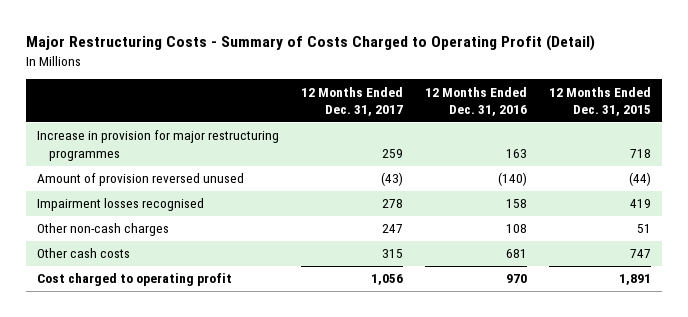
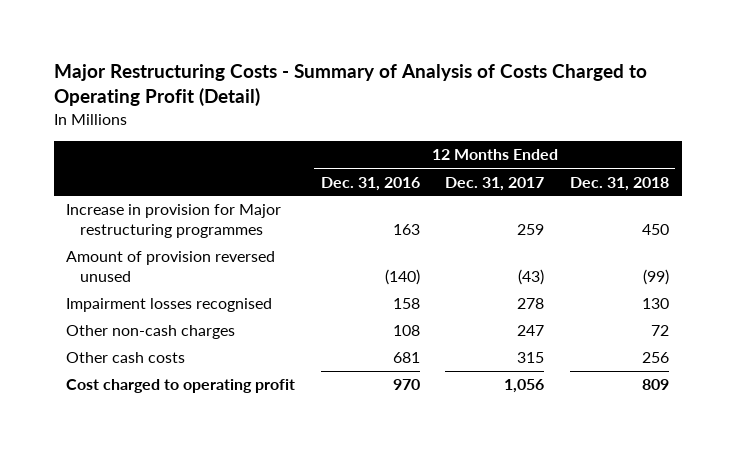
- Major Restructuring Costs - Summary of Costs Charged to Operating Profit (Detail)
+ Major Restructuring Costs - Summary of Analysis of Costs Charged to Operating Profit (Detail)
- | 12 Months Ended Dec. 31, 2017 | 12 Months Ended Dec. 31, 2016 | 12 Months Ended Dec. 31, 2015
+ | 12 Months Ended Dec. 31, 2016 | 12 Months Ended Dec. 31, 2017 | 12 Months Ended Dec. 31, 2018
- Increase in provision for major restructuring programmes | 259 | 163 | 718
+ Increase in provision for Major restructuring programmes | 163 | 259 | 450

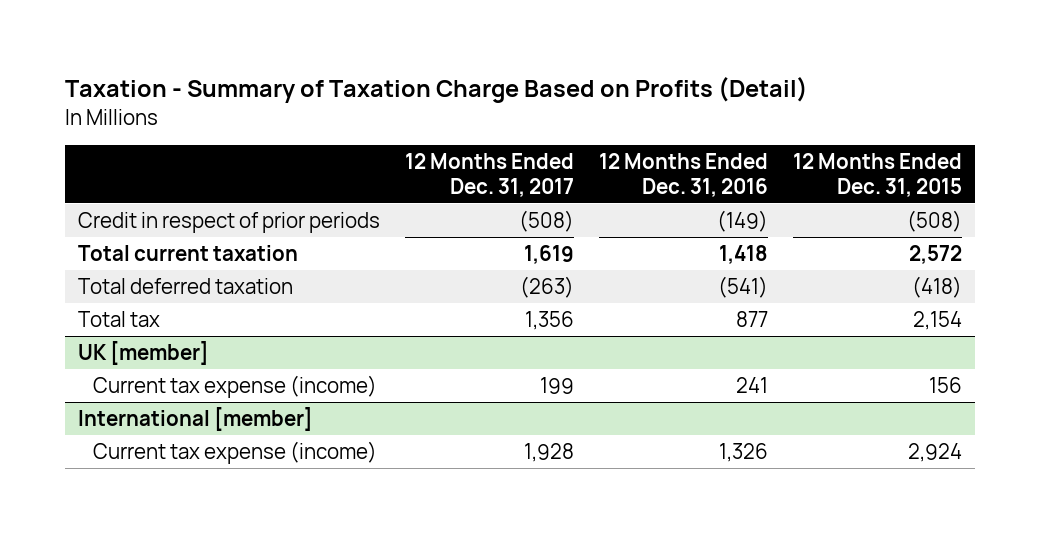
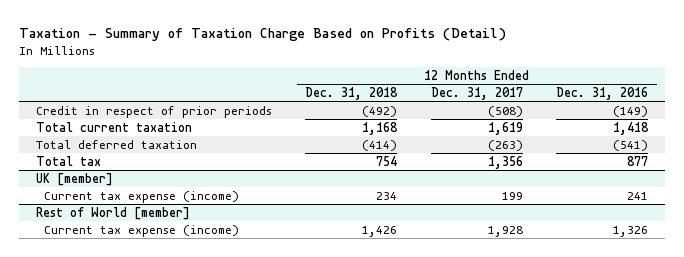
- | 12 Months Ended Dec. 31, 2017 | 12 Months Ended Dec. 31, 2016 | 12 Months Ended Dec. 31, 2015
+ | 12 Months Ended Dec. 31, 2018 | 12 Months Ended Dec. 31, 2017 | 12 Months Ended Dec. 31, 2016
- International [member]
+ Rest of World [member]

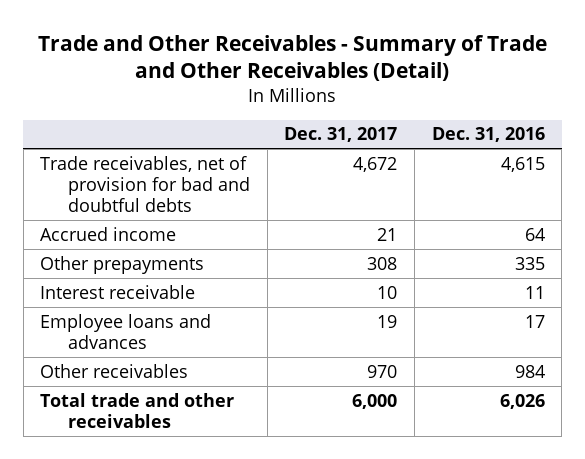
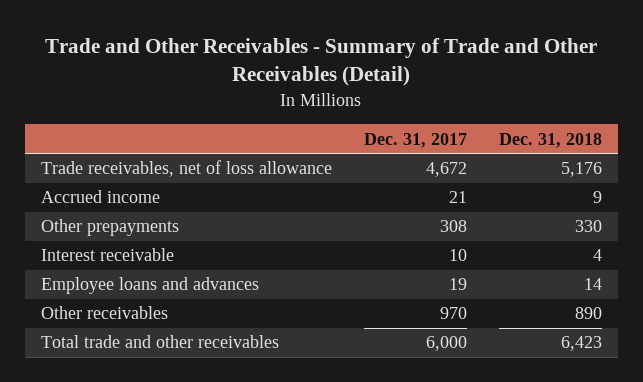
- | Dec. 31, 2017 | Dec. 31, 2016
+ | Dec. 31, 2017 | Dec. 31, 2018
- Trade receivables, net of provision for bad and doubtful debts | 4,672 | 4,615
+ Trade receivables, net of loss allowance | 4,672 | 5,176

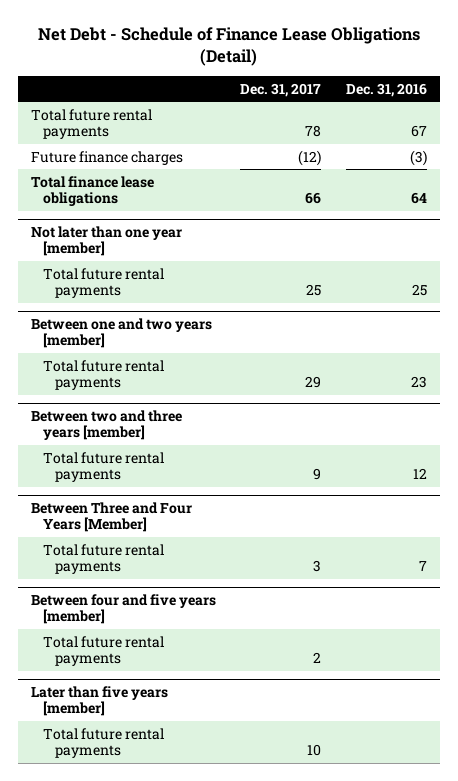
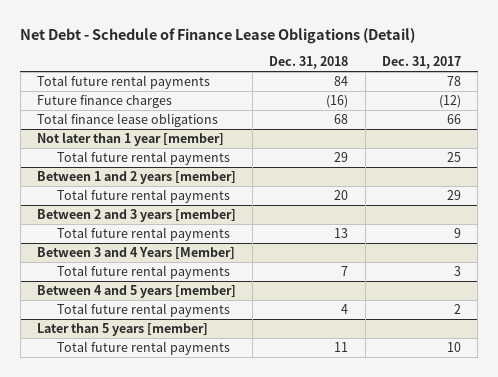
- | Dec. 31, 2017 | Dec. 31, 2016
+ | Dec. 31, 2018 | Dec. 31, 2017
- Not later than one year [member]
+ Not later than 1 year [member]
- Between one and two years [member]
+ Between 1 and 2 years [member]
- Between two and three years [member]
+ Between 2 and 3 years [member]
- Between Three and Four Years [Member]
+ Between 3 and 4 Years [Member]
- Between four and five years [member]
+ Between 4 and 5 years [member]
- Later than five years [member]
+ Later than 5 years [member]

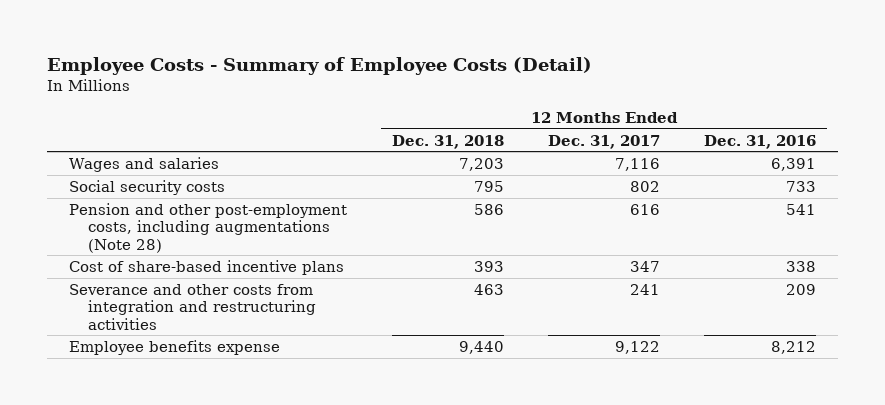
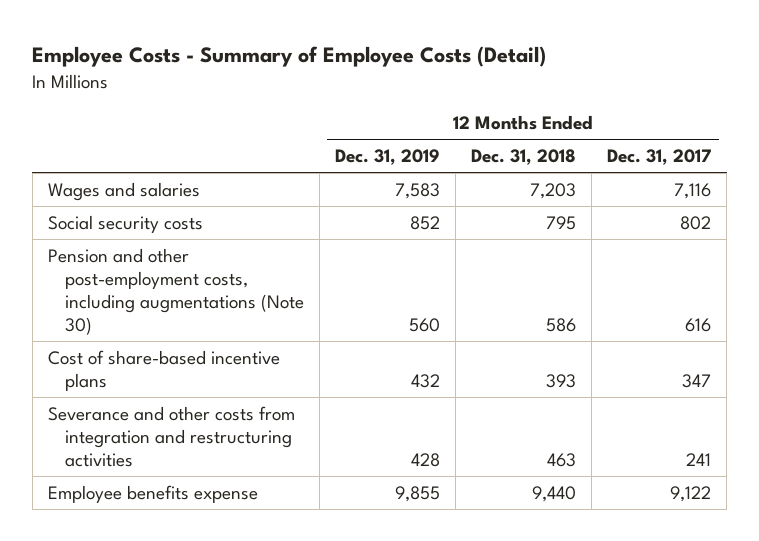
- | 12 Months Ended Dec. 31, 2018 | 12 Months Ended Dec. 31, 2017 | 12 Months Ended Dec. 31, 2016
+ | 12 Months Ended Dec. 31, 2019 | 12 Months Ended Dec. 31, 2018 | 12 Months Ended Dec. 31, 2017
- Pension and other post-employment costs, including augmentations (Note 28) | 586 | 616 | 541
+ Pension and other post-employment costs, including augmentations (Note 30) | 560 | 586 | 616

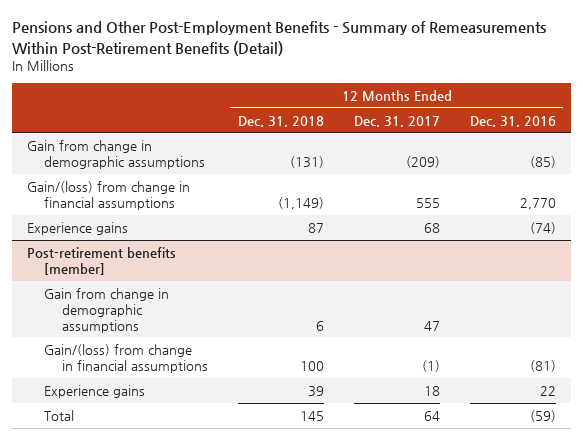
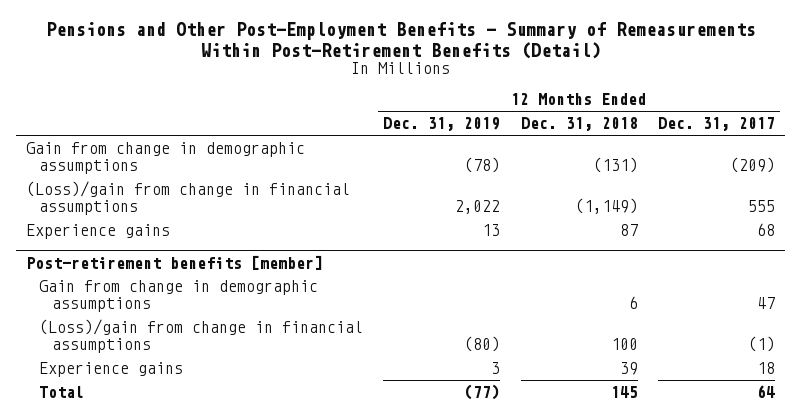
- | 12 Months Ended Dec. 31, 2018 | 12 Months Ended Dec. 31, 2017 | 12 Months Ended Dec. 31, 2016
+ | 12 Months Ended Dec. 31, 2019 | 12 Months Ended Dec. 31, 2018 | 12 Months Ended Dec. 31, 2017
- Gain/(loss) from change in financial assumptions | (1,149) | 555 | 2,770
+ (Loss)/gain from change in financial assumptions | 2,022 | (1,149) | 555
@ Post-retirement benefits [member]
- Gain/(loss) from change in financial assumptions | 100 | (1) | (81)
+ (Loss)/gain from change in financial assumptions | (80) | 100 | (1)

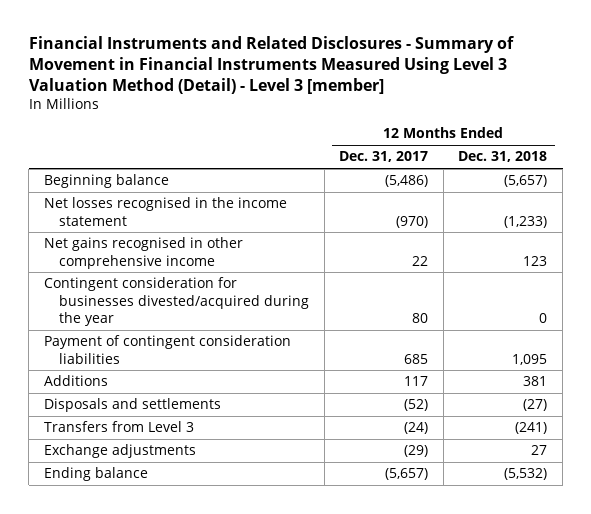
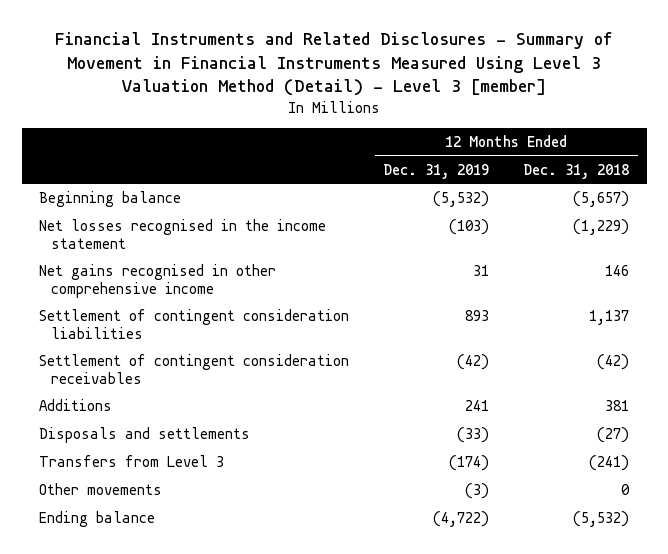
- | 12 Months Ended Dec. 31, 2017 | 12 Months Ended Dec. 31, 2018
+ | 12 Months Ended Dec. 31, 2019 | 12 Months Ended Dec. 31, 2018
- Net losses recognised in the income statement | (970) | (1,233)
- Net gains recognised in other comprehensive income | 22 | 123
- Contingent consideration for businesses divested/acquired during the year | 80 | 0
- Payment of contingent consideration liabilities | 685 | 1,095
+ Net losses recognised in the income statement | (103) | (1,229)
+ Net gains recognised in other comprehensive income | 31 | 146
+ Settlement of contingent consideration liabilities | 893 | 1,137
+ Settlement of contingent consideration receivables | (42) | (42)
- Exchange adjustments | (29) | 27
+ Other movements | (3) | 0

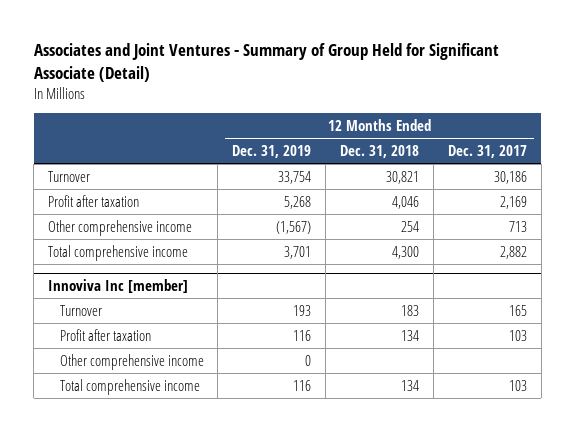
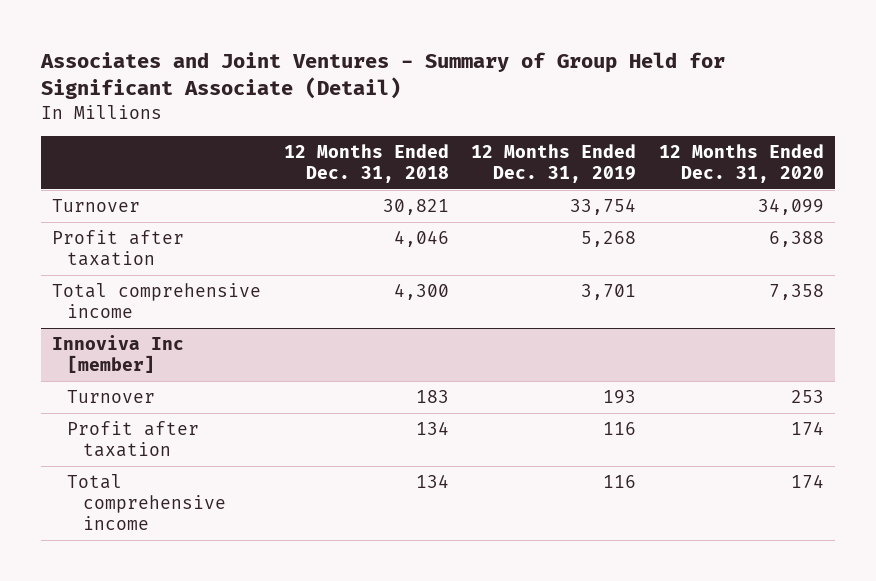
- | 12 Months Ended Dec. 31, 2019 | 12 Months Ended Dec. 31, 2018 | 12 Months Ended Dec. 31, 2017
+ | 12 Months Ended Dec. 31, 2018 | 12 Months Ended Dec. 31, 2019 | 12 Months Ended Dec. 31, 2020
- Other comprehensive income | (1,567) | 254 | 713
@ Innoviva Inc [member]
- Other comprehensive income | 0 | |

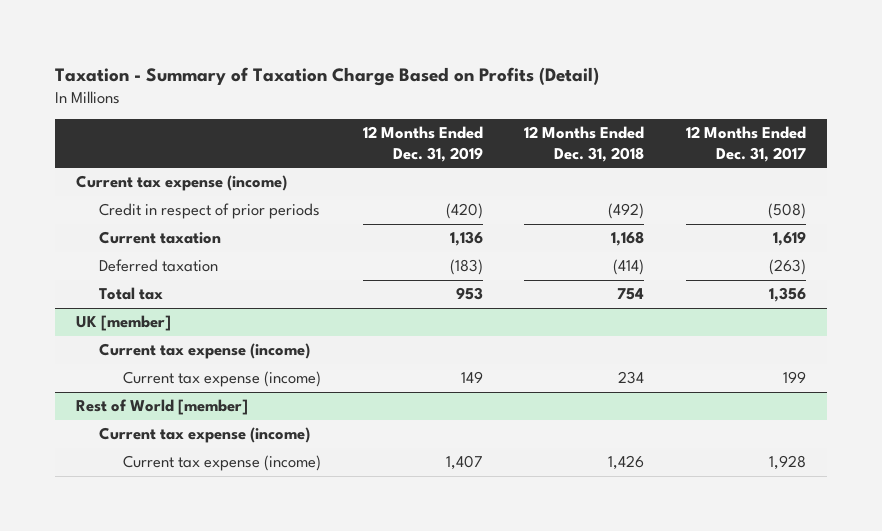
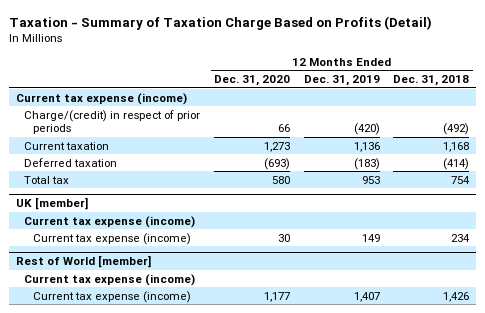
- | 12 Months Ended Dec. 31, 2019 | 12 Months Ended Dec. 31, 2018 | 12 Months Ended Dec. 31, 2017
+ | 12 Months Ended Dec. 31, 2020 | 12 Months Ended Dec. 31, 2019 | 12 Months Ended Dec. 31, 2018
- Credit in respect of prior periods | (420) | (492) | (508)
+ Charge/(credit) in respect of prior periods | 66 | (420) | (492)

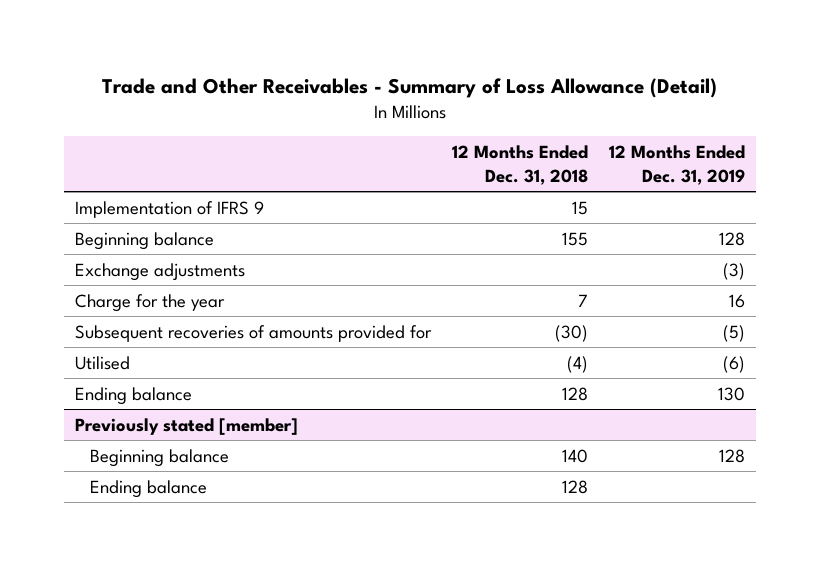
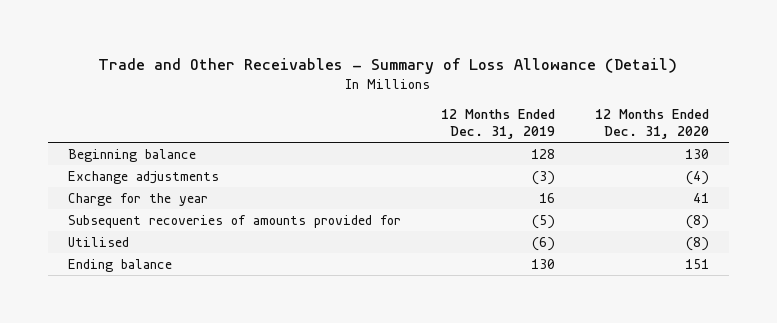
- | 12 Months Ended Dec. 31, 2018 | 12 Months Ended Dec. 31, 2019
+ | 12 Months Ended Dec. 31, 2019 | 12 Months Ended Dec. 31, 2020
- Implementation of IFRS 9 | 15 |
- Previously stated [member]
- Beginning balance | 140 | 128
- Ending balance | 128 |

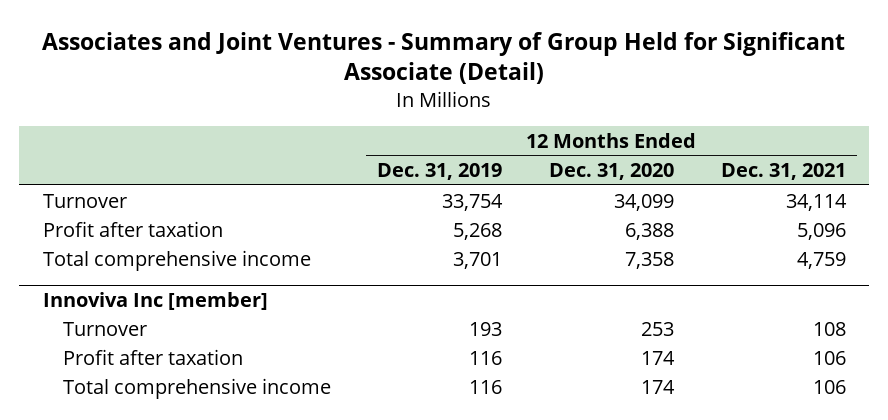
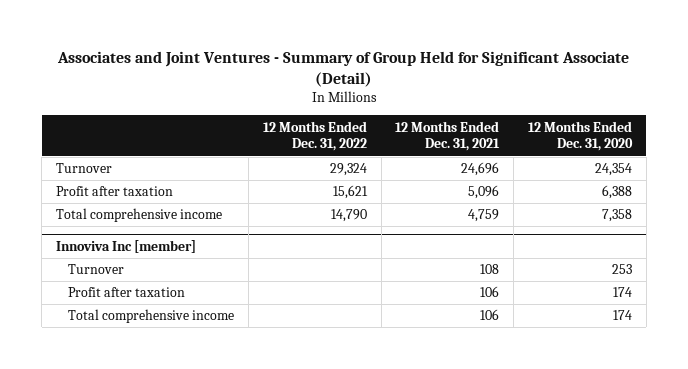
- | 12 Months Ended Dec. 31, 2019 | 12 Months Ended Dec. 31, 2020 | 12 Months Ended Dec. 31, 2021
+ | 12 Months Ended Dec. 31, 2022 | 12 Months Ended Dec. 31, 2021 | 12 Months Ended Dec. 31, 2020
- Turnover | 33,754 | 34,099 | 34,114
+ Turnover | 29,324 | 24,696 | 24,354

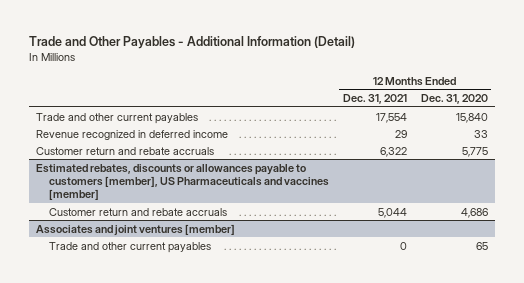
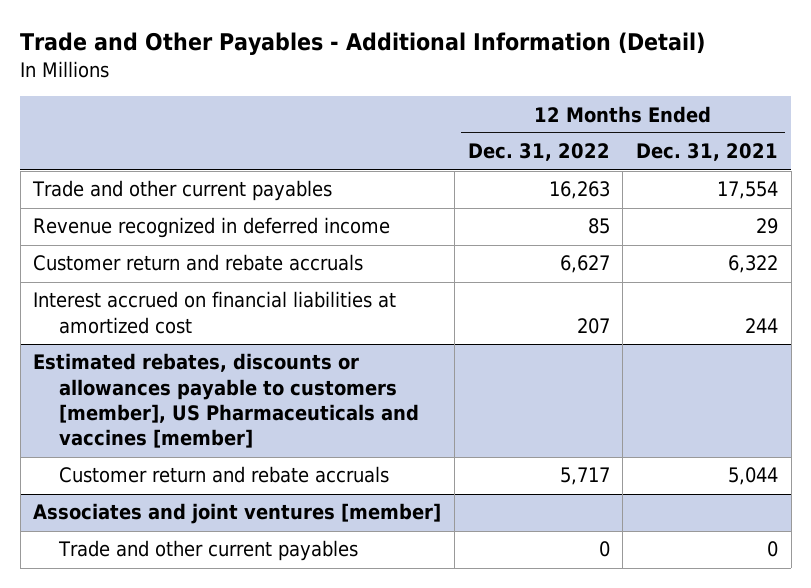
- | 12 Months Ended Dec. 31, 2021 | 12 Months Ended Dec. 31, 2020
+ | 12 Months Ended Dec. 31, 2022 | 12 Months Ended Dec. 31, 2021
+ Interest accrued on financial liabilities at amortized cost | 207 | 244

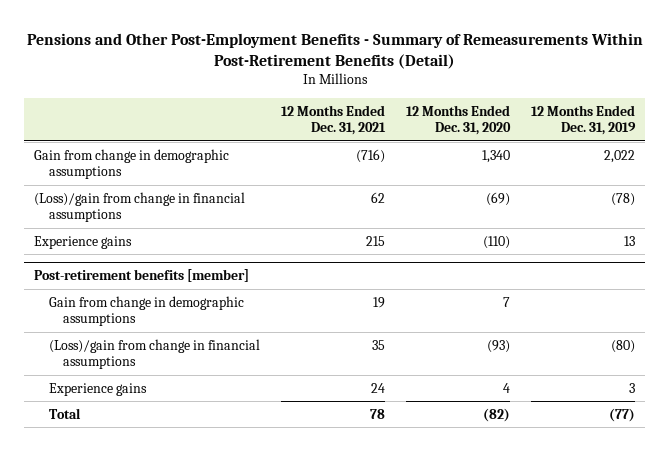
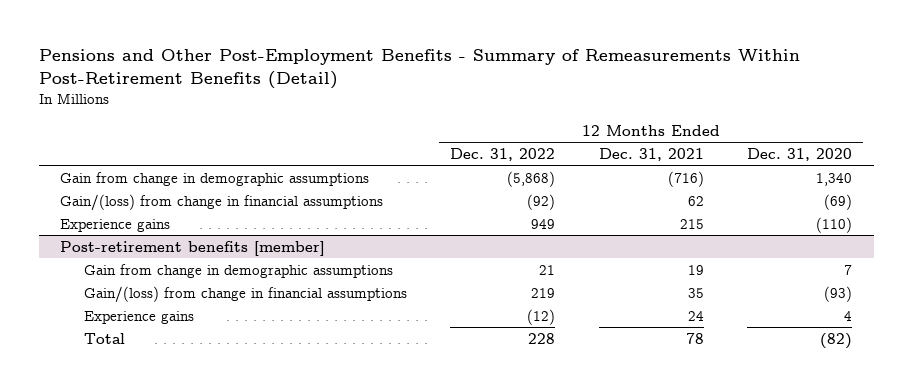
- | 12 Months Ended Dec. 31, 2021 | 12 Months Ended Dec. 31, 2020 | 12 Months Ended Dec. 31, 2019
+ | 12 Months Ended Dec. 31, 2022 | 12 Months Ended Dec. 31, 2021 | 12 Months Ended Dec. 31, 2020
- (Loss)/gain from change in financial assumptions | 62 | (69) | (78)
+ Gain/(loss) from change in financial assumptions | (92) | 62 | (69)
@ Post-retirement benefits [member]
- (Loss)/gain from change in financial assumptions | 35 | (93) | (80)
+ Gain/(loss) from change in financial assumptions | 219 | 35 | (93)

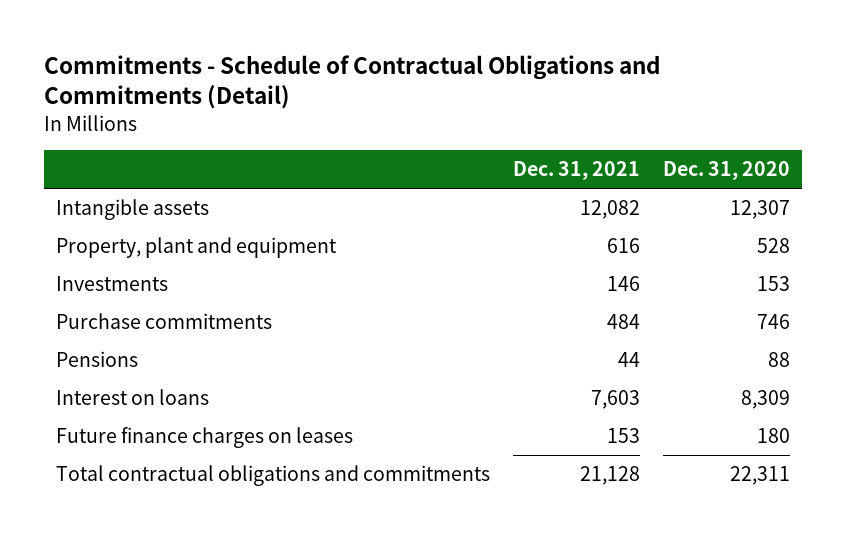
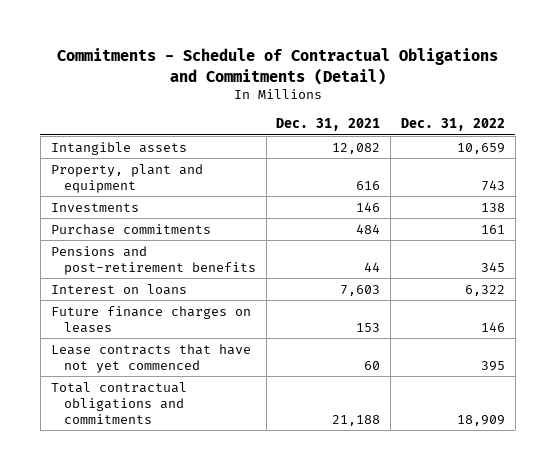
- | Dec. 31, 2021 | Dec. 31, 2020
+ | Dec. 31, 2021 | Dec. 31, 2022
- Pensions | 44 | 88
+ Pensions and post-retirement benefits | 44 | 345
- Total contractual obligations and commitments | 21,128 | 22,311
+ Lease contracts that have not yet commenced | 60 | 395
+ Total contractual obligations and commitments | 21,188 | 18,909

